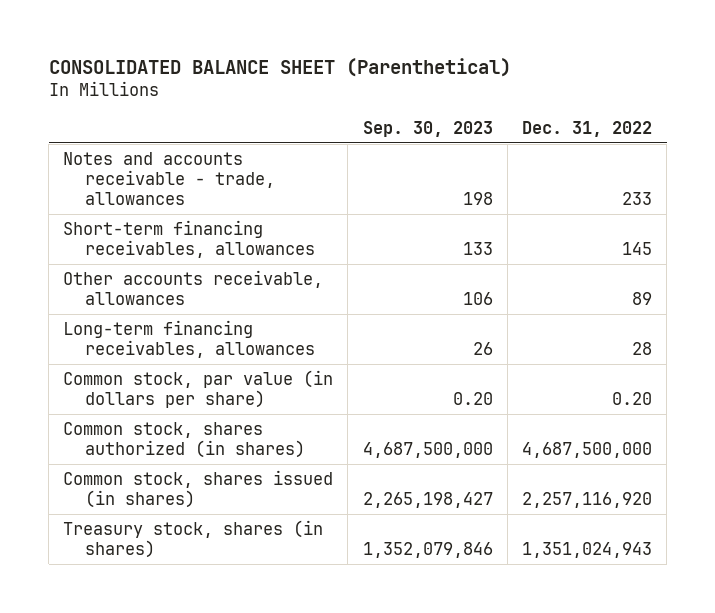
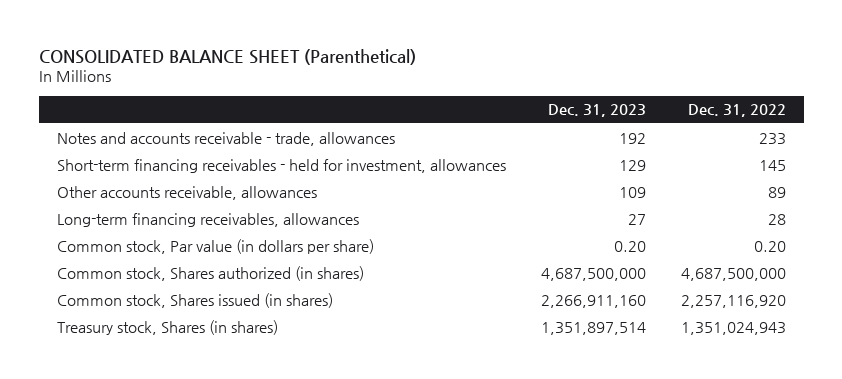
- | Sep. 30, 2023 | Dec. 31, 2022
+ | Dec. 31, 2023 | Dec. 31, 2022
- Short-term financing receivables, allowances | 133 | 145
+ Short-term financing receivables - held for investment, allowances | 129 | 145
- Common stock, par value (in dollars per share) | 0.20 | 0.20
- Common stock, shares authorized (in shares) | 4,687,500,000 | 4,687,500,000
- Common stock, shares issued (in shares) | 2,265,198,427 | 2,257,116,920
- Treasury stock, shares (in shares) | 1,352,079,846 | 1,351,024,943
+ Common stock, Par value (in dollars per share) | 0.20 | 0.20
+ Common stock, Shares authorized (in shares) | 4,687,500,000 | 4,687,500,000
+ Common stock, Shares issued (in shares) | 2,266,911,160 | 2,257,116,920
+ Treasury stock, Shares (in shares) | 1,351,897,514 | 1,351,024,943

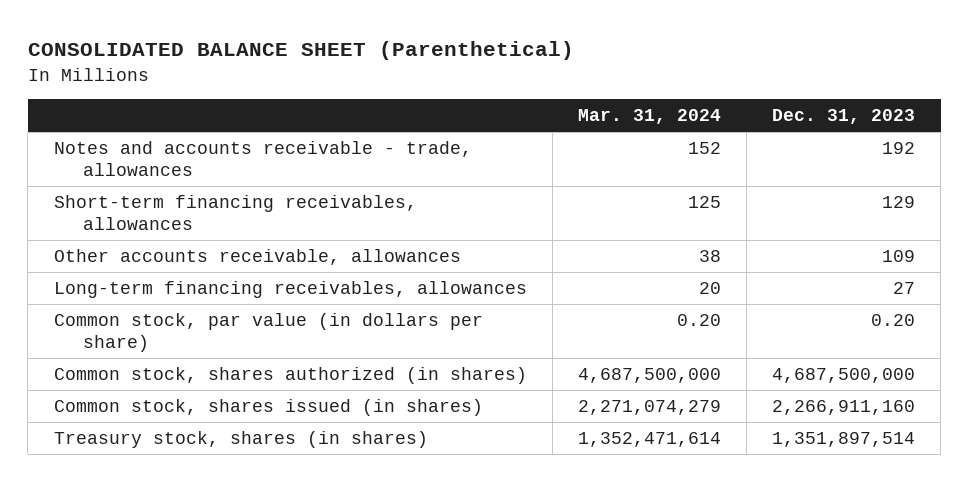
- | Dec. 31, 2023 | Dec. 31, 2022
+ | Mar. 31, 2024 | Dec. 31, 2023
- Short-term financing receivables - held for investment, allowances | 129 | 145
+ Short-term financing receivables, allowances | 125 | 129
- Common stock, Par value (in dollars per share) | 0.20 | 0.20
- Common stock, Shares authorized (in shares) | 4,687,500,000 | 4,687,500,000
- Common stock, Shares issued (in shares) | 2,266,911,160 | 2,257,116,920
- Treasury stock, Shares (in shares) | 1,351,897,514 | 1,351,024,943
+ Common stock, par value (in dollars per share) | 0.20 | 0.20
+ Common stock, shares authorized (in shares) | 4,687,500,000 | 4,687,500,000
+ Common stock, shares issued (in shares) | 2,271,074,279 | 2,266,911,160
+ Treasury stock, shares (in shares) | 1,352,471,614 | 1,351,897,514

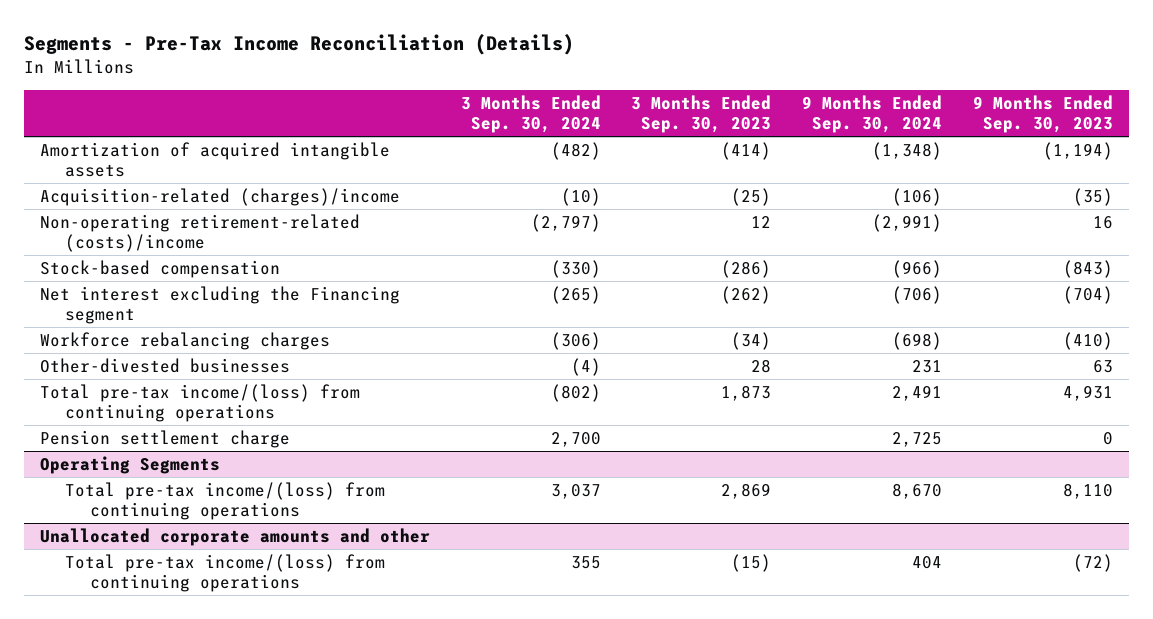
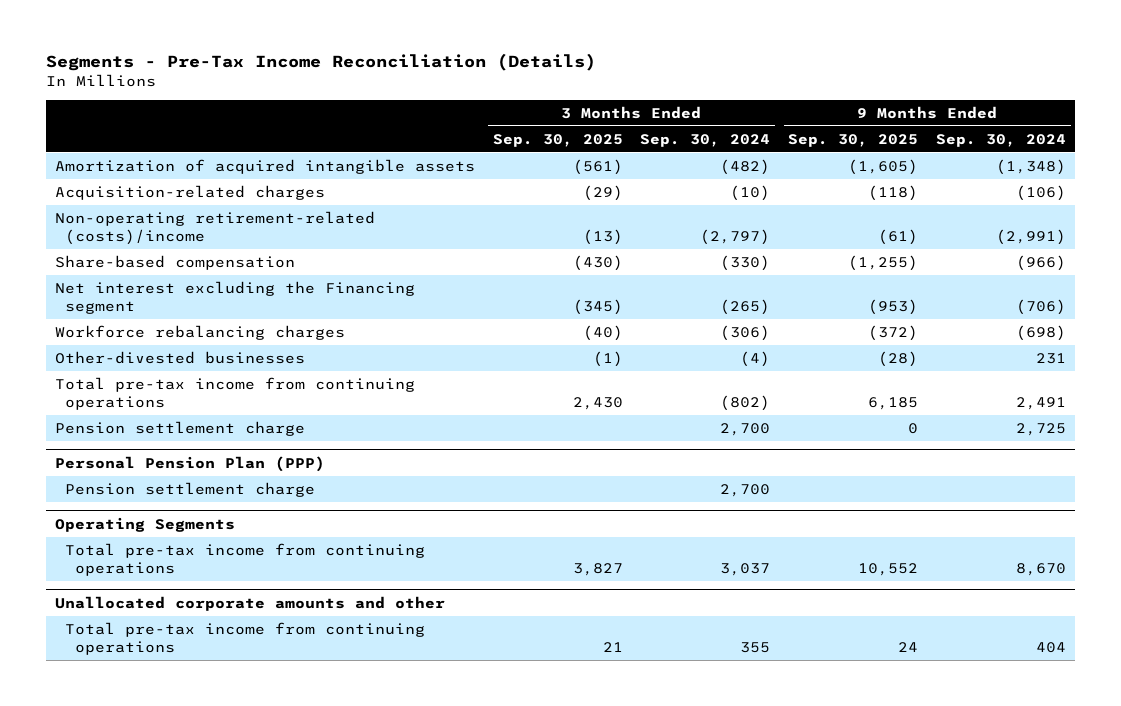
- | 3 Months Ended Sep. 30, 2024 | 3 Months Ended Sep. 30, 2023 | 9 Months Ended Sep. 30, 2024 | 9 Months Ended Sep. 30, 2023
+ | 3 Months Ended Sep. 30, 2025 | 3 Months Ended Sep. 30, 2024 | 9 Months Ended Sep. 30, 2025 | 9 Months Ended Sep. 30, 2024
- Acquisition-related (charges)/income | (10) | (25) | (106) | (35)
+ Acquisition-related charges | (29) | (10) | (118) | (106)
- Stock-based compensation | (330) | (286) | (966) | (843)
+ Share-based compensation | (430) | (330) | (1,255) | (966)
- Total pre-tax income/(loss) from continuing operations | (802) | 1,873 | 2,491 | 4,931
+ Total pre-tax income from continuing operations | 2,430 | (802) | 6,185 | 2,491
+ Personal Pension Plan (PPP)
+ Pension settlement charge | | 2,700 | |
@ Operating Segments
- Total pre-tax income/(loss) from continuing operations | 3,037 | 2,869 | 8,670 | 8,110
+ Total pre-tax income from continuing operations | 3,827 | 3,037 | 10,552 | 8,670
@ Unallocated corporate amounts and other
- Total pre-tax income/(loss) from continuing operations | 355 | (15) | 404 | (72)
+ Total pre-tax income from continuing operations | 21 | 355 | 24 | 404

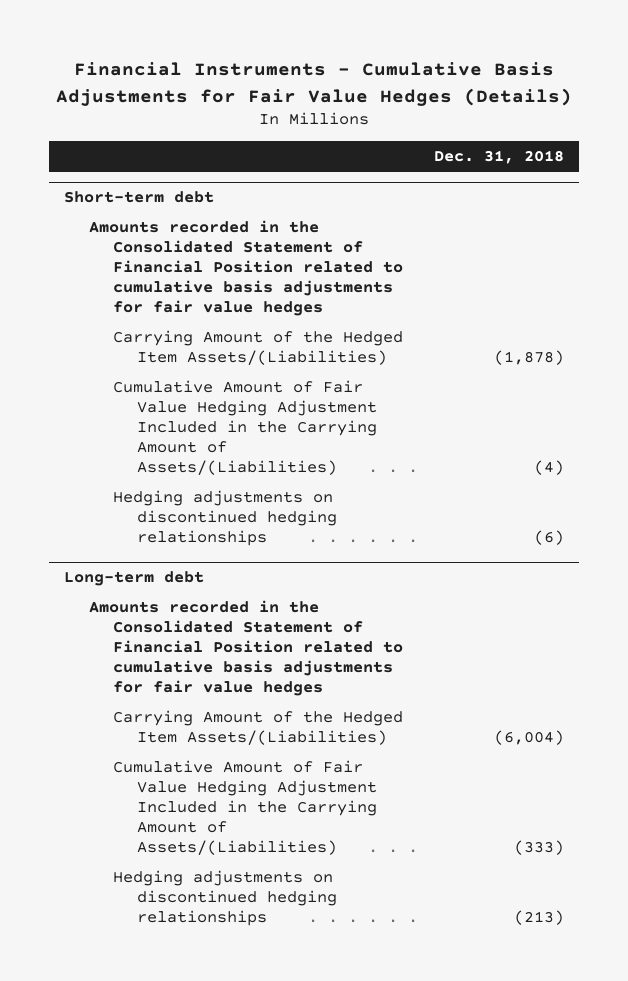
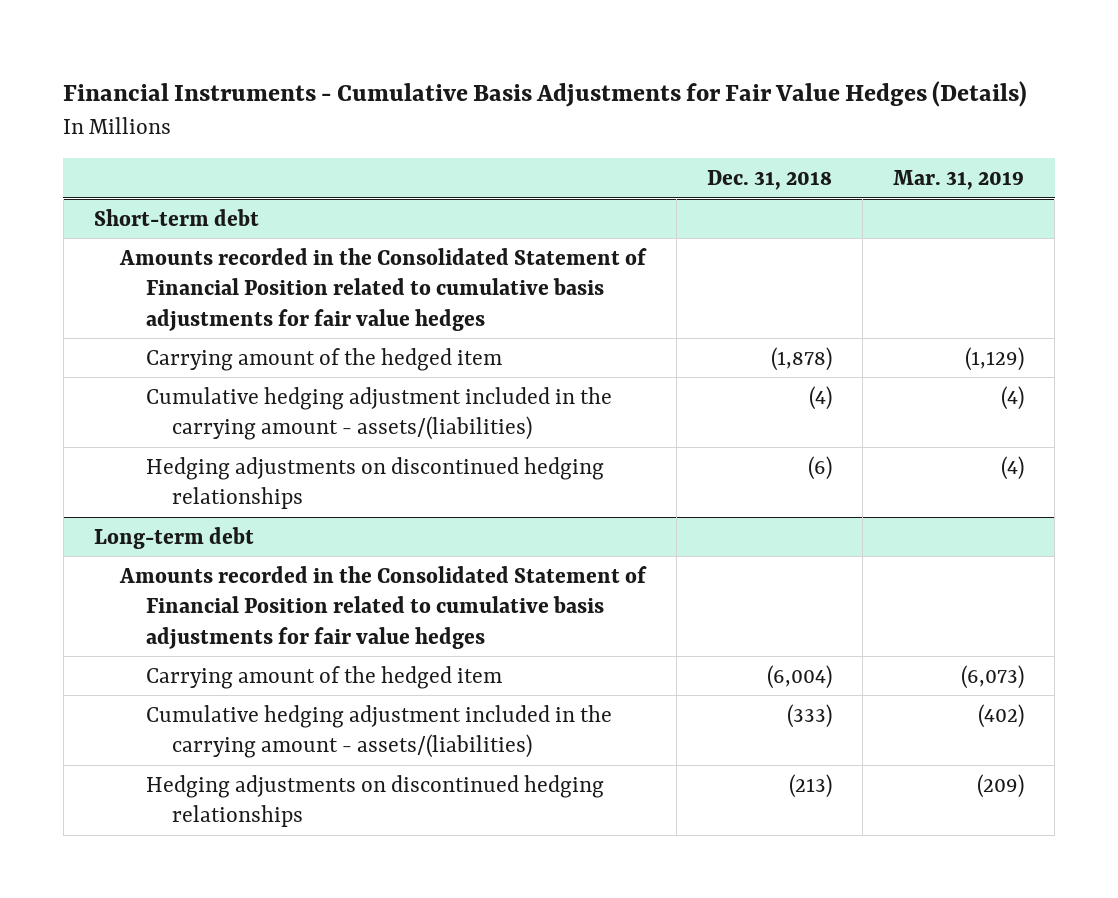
- | Dec. 31, 2018
+ | Dec. 31, 2018 | Mar. 31, 2019
@ Short-term debt
- Carrying Amount of the Hedged Item Assets/(Liabilities) | (1,878)
- Cumulative Amount of Fair Value Hedging Adjustment Included in the Carrying Amount of Assets/(Liabilities) | (4)
+ Carrying amount of the hedged item | (1,878) | (1,129)
+ Cumulative hedging adjustment included in the carrying amount - assets/(liabilities) | (4) | (4)
@ Long-term debt
- Carrying Amount of the Hedged Item Assets/(Liabilities) | (6,004)
- Cumulative Amount of Fair Value Hedging Adjustment Included in the Carrying Amount of Assets/(Liabilities) | (333)
+ Carrying amount of the hedged item | (6,004) | (6,073)
+ Cumulative hedging adjustment included in the carrying amount - assets/(liabilities) | (333) | (402)

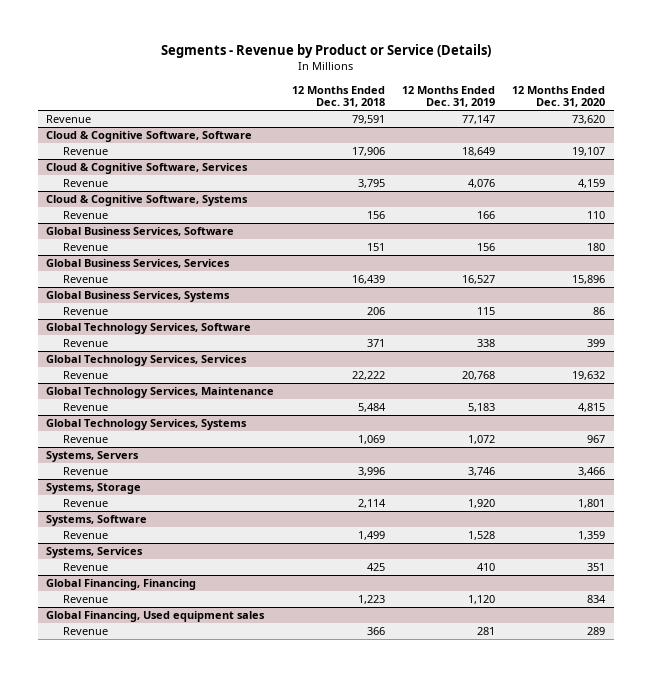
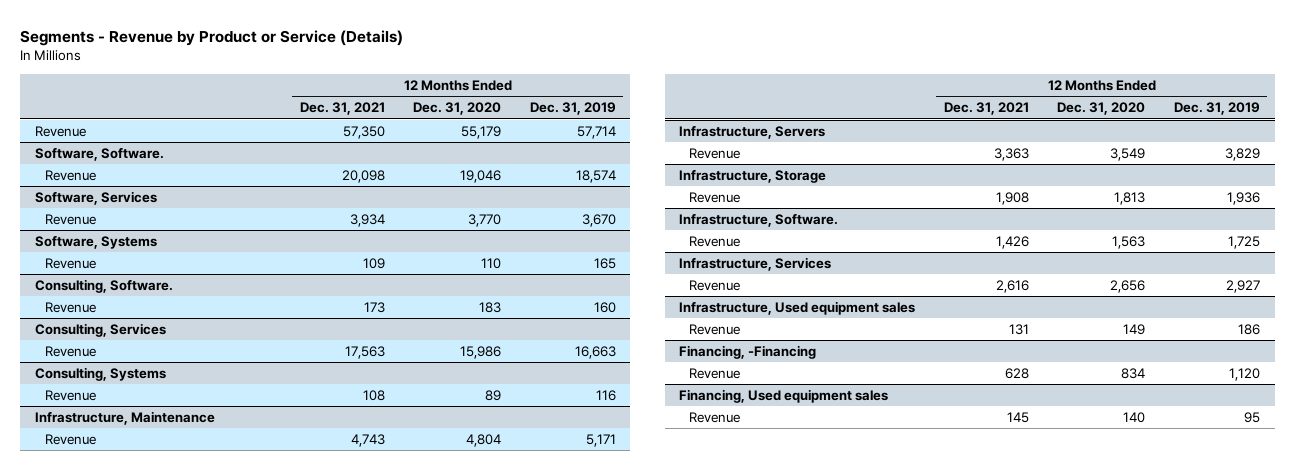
- | 12 Months Ended Dec. 31, 2018 | 12 Months Ended Dec. 31, 2019 | 12 Months Ended Dec. 31, 2020
+ | 12 Months Ended Dec. 31, 2021 | 12 Months Ended Dec. 31, 2020 | 12 Months Ended Dec. 31, 2019
- Revenue | 79,591 | 77,147 | 73,620
- Cloud & Cognitive Software, Software
- Revenue | 17,906 | 18,649 | 19,107
- Cloud & Cognitive Software, Services
- Revenue | 3,795 | 4,076 | 4,159
- Cloud & Cognitive Software, Systems
- Revenue | 156 | 166 | 110
- Global Business Services, Software
- Revenue | 151 | 156 | 180
- Global Business Services, Services
- Revenue | 16,439 | 16,527 | 15,896
- Global Business Services, Systems
- Revenue | 206 | 115 | 86
- Global Technology Services, Software
- Revenue | 371 | 338 | 399
- Global Technology Services, Services
- Revenue | 22,222 | 20,768 | 19,632
- Global Technology Services, Maintenance
- Revenue | 5,484 | 5,183 | 4,815
- Global Technology Services, Systems
- Revenue | 1,069 | 1,072 | 967
- Systems, Servers
- Revenue | 3,996 | 3,746 | 3,466
- Systems, Storage
- Revenue | 2,114 | 1,920 | 1,801
- Systems, Software
- Revenue | 1,499 | 1,528 | 1,359
- Systems, Services
- Revenue | 425 | 410 | 351
- Global Financing, Financing
+ Revenue | 57,350 | 55,179 | 57,714
+ Software, Software.
+ Revenue | 20,098 | 19,046 | 18,574
+ Software, Services
+ Revenue | 3,934 | 3,770 | 3,670
+ Software, Systems
+ Revenue | 109 | 110 | 165
+ Consulting, Software.
+ Revenue | 173 | 183 | 160
+ Consulting, Services
+ Revenue | 17,563 | 15,986 | 16,663
+ Consulting, Systems
+ Revenue | 108 | 89 | 116
+ Infrastructure, Maintenance
+ Revenue | 4,743 | 4,804 | 5,171
+ Infrastructure, Servers
+ Revenue | 3,363 | 3,549 | 3,829
+ Infrastructure, Storage
+ Revenue | 1,908 | 1,813 | 1,936
+ Infrastructure, Software.
+ Revenue | 1,426 | 1,563 | 1,725
+ Infrastructure, Services
+ Revenue | 2,616 | 2,656 | 2,927
+ Infrastructure, Used equipment sales
+ Revenue | 131 | 149 | 186
+ Financing, -Financing
- Global Financing, Used equipment sales
- Revenue | 366 | 281 | 289
+ Financing, Used equipment sales
+ Revenue | 145 | 140 | 95

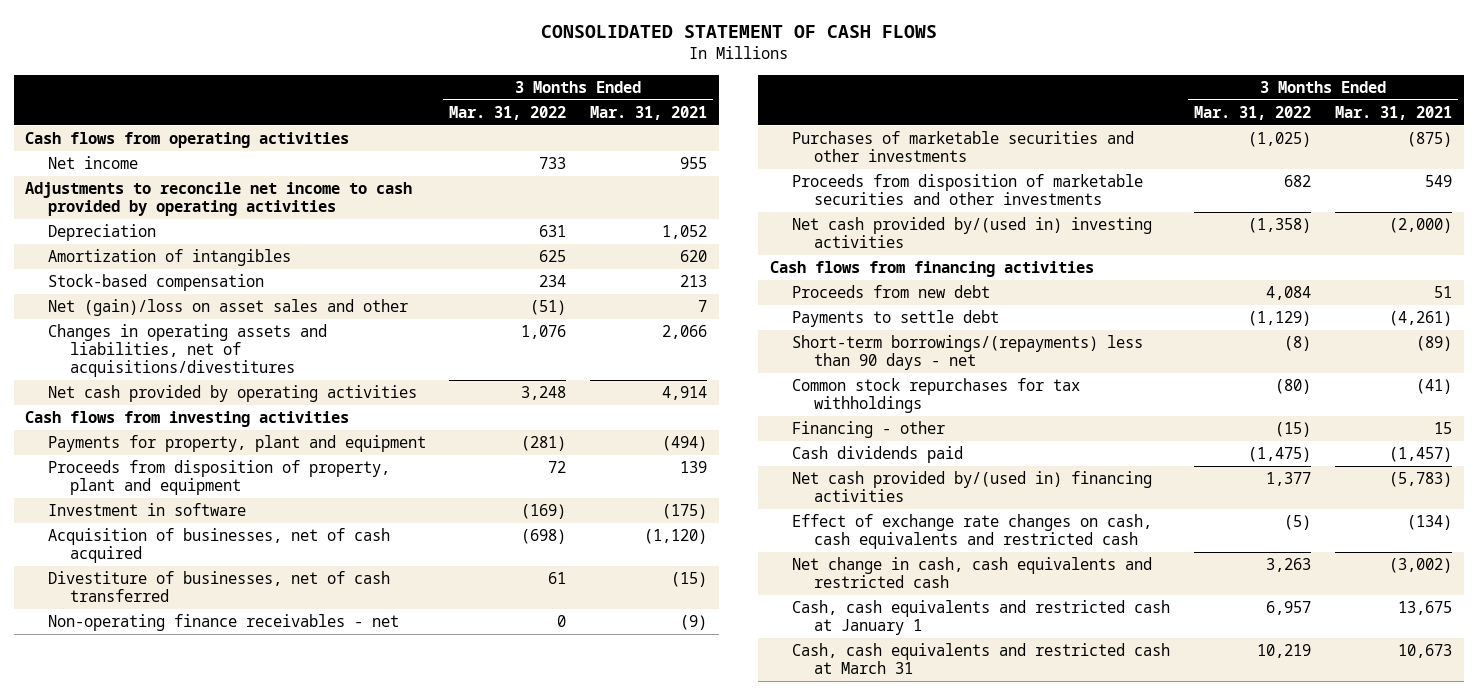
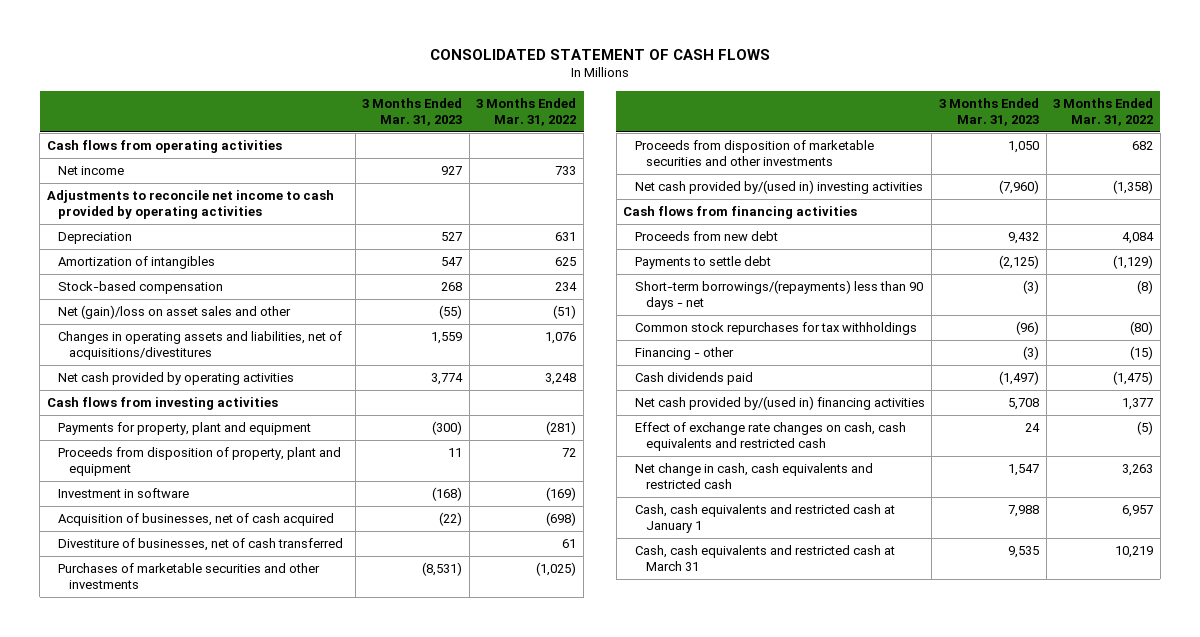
- | 3 Months Ended Mar. 31, 2022 | 3 Months Ended Mar. 31, 2021
+ | 3 Months Ended Mar. 31, 2023 | 3 Months Ended Mar. 31, 2022
- Non-operating finance receivables - net | 0 | (9)

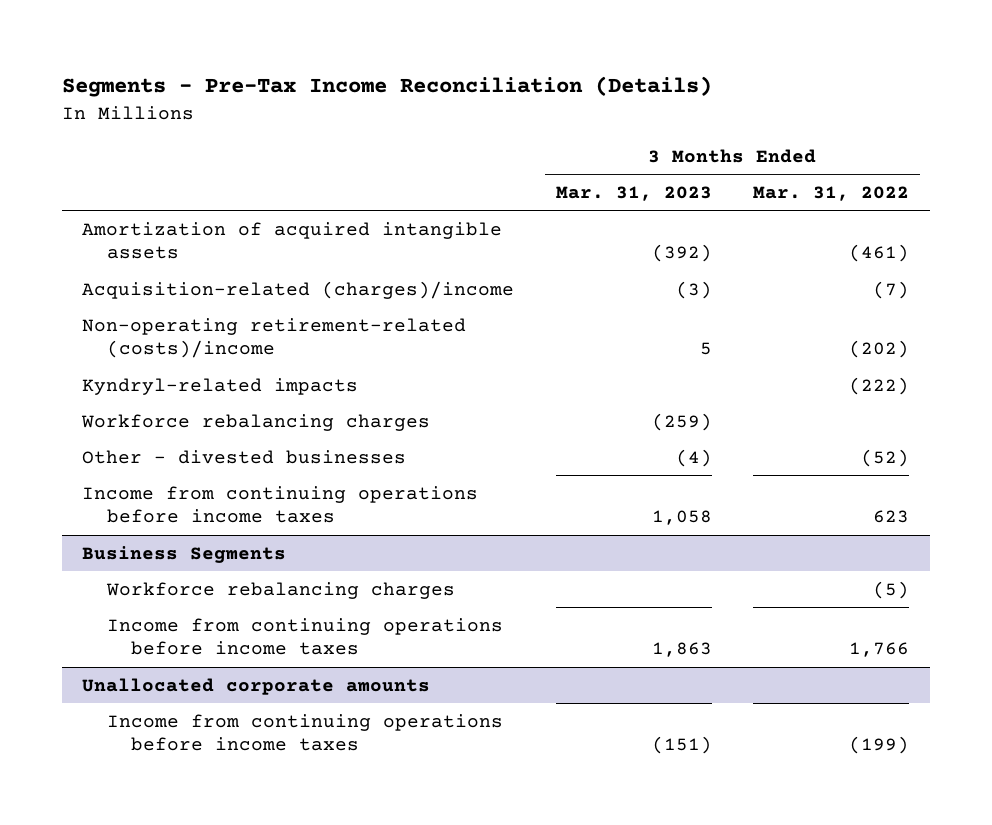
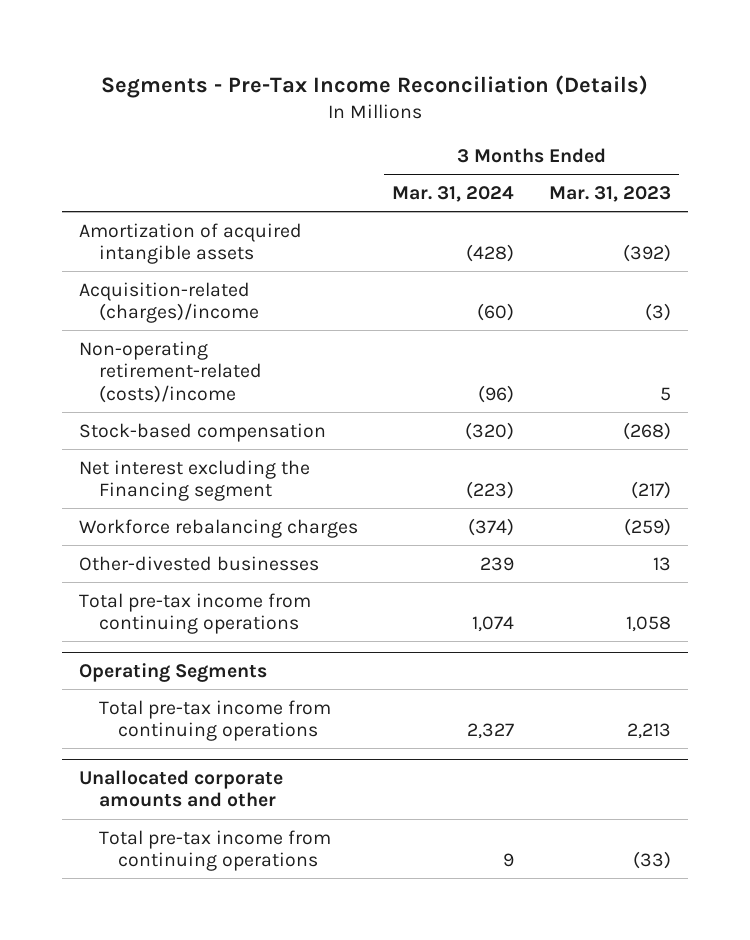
- | 3 Months Ended Mar. 31, 2023 | 3 Months Ended Mar. 31, 2022
+ | 3 Months Ended Mar. 31, 2024 | 3 Months Ended Mar. 31, 2023
- Kyndryl-related impacts | | (222)
+ Stock-based compensation | (320) | (268)
+ Net interest excluding the Financing segment | (223) | (217)
- Other - divested businesses | (4) | (52)
- Income from continuing operations before income taxes | 1,058 | 623
- Business Segments
- Workforce rebalancing charges | | (5)
- Income from continuing operations before income taxes | 1,863 | 1,766
- Unallocated corporate amounts
- Income from continuing operations before income taxes | (151) | (199)
+ Other-divested businesses | 239 | 13
+ Total pre-tax income from continuing operations | 1,074 | 1,058
+ Operating Segments
+ Total pre-tax income from continuing operations | 2,327 | 2,213
+ Unallocated corporate amounts and other
+ Total pre-tax income from continuing operations | 9 | (33)

